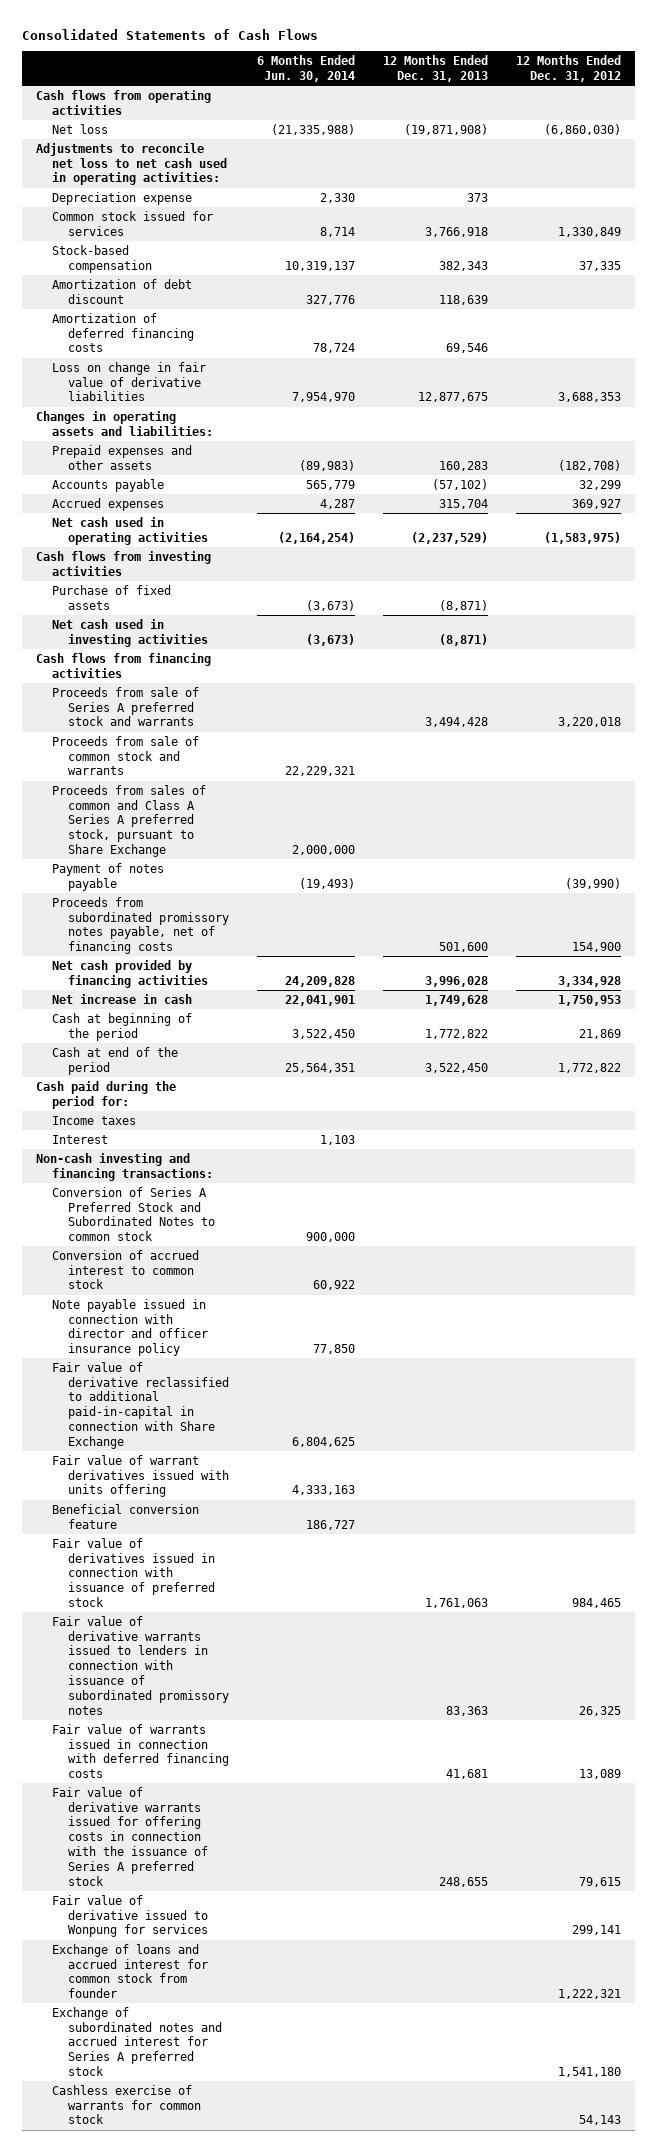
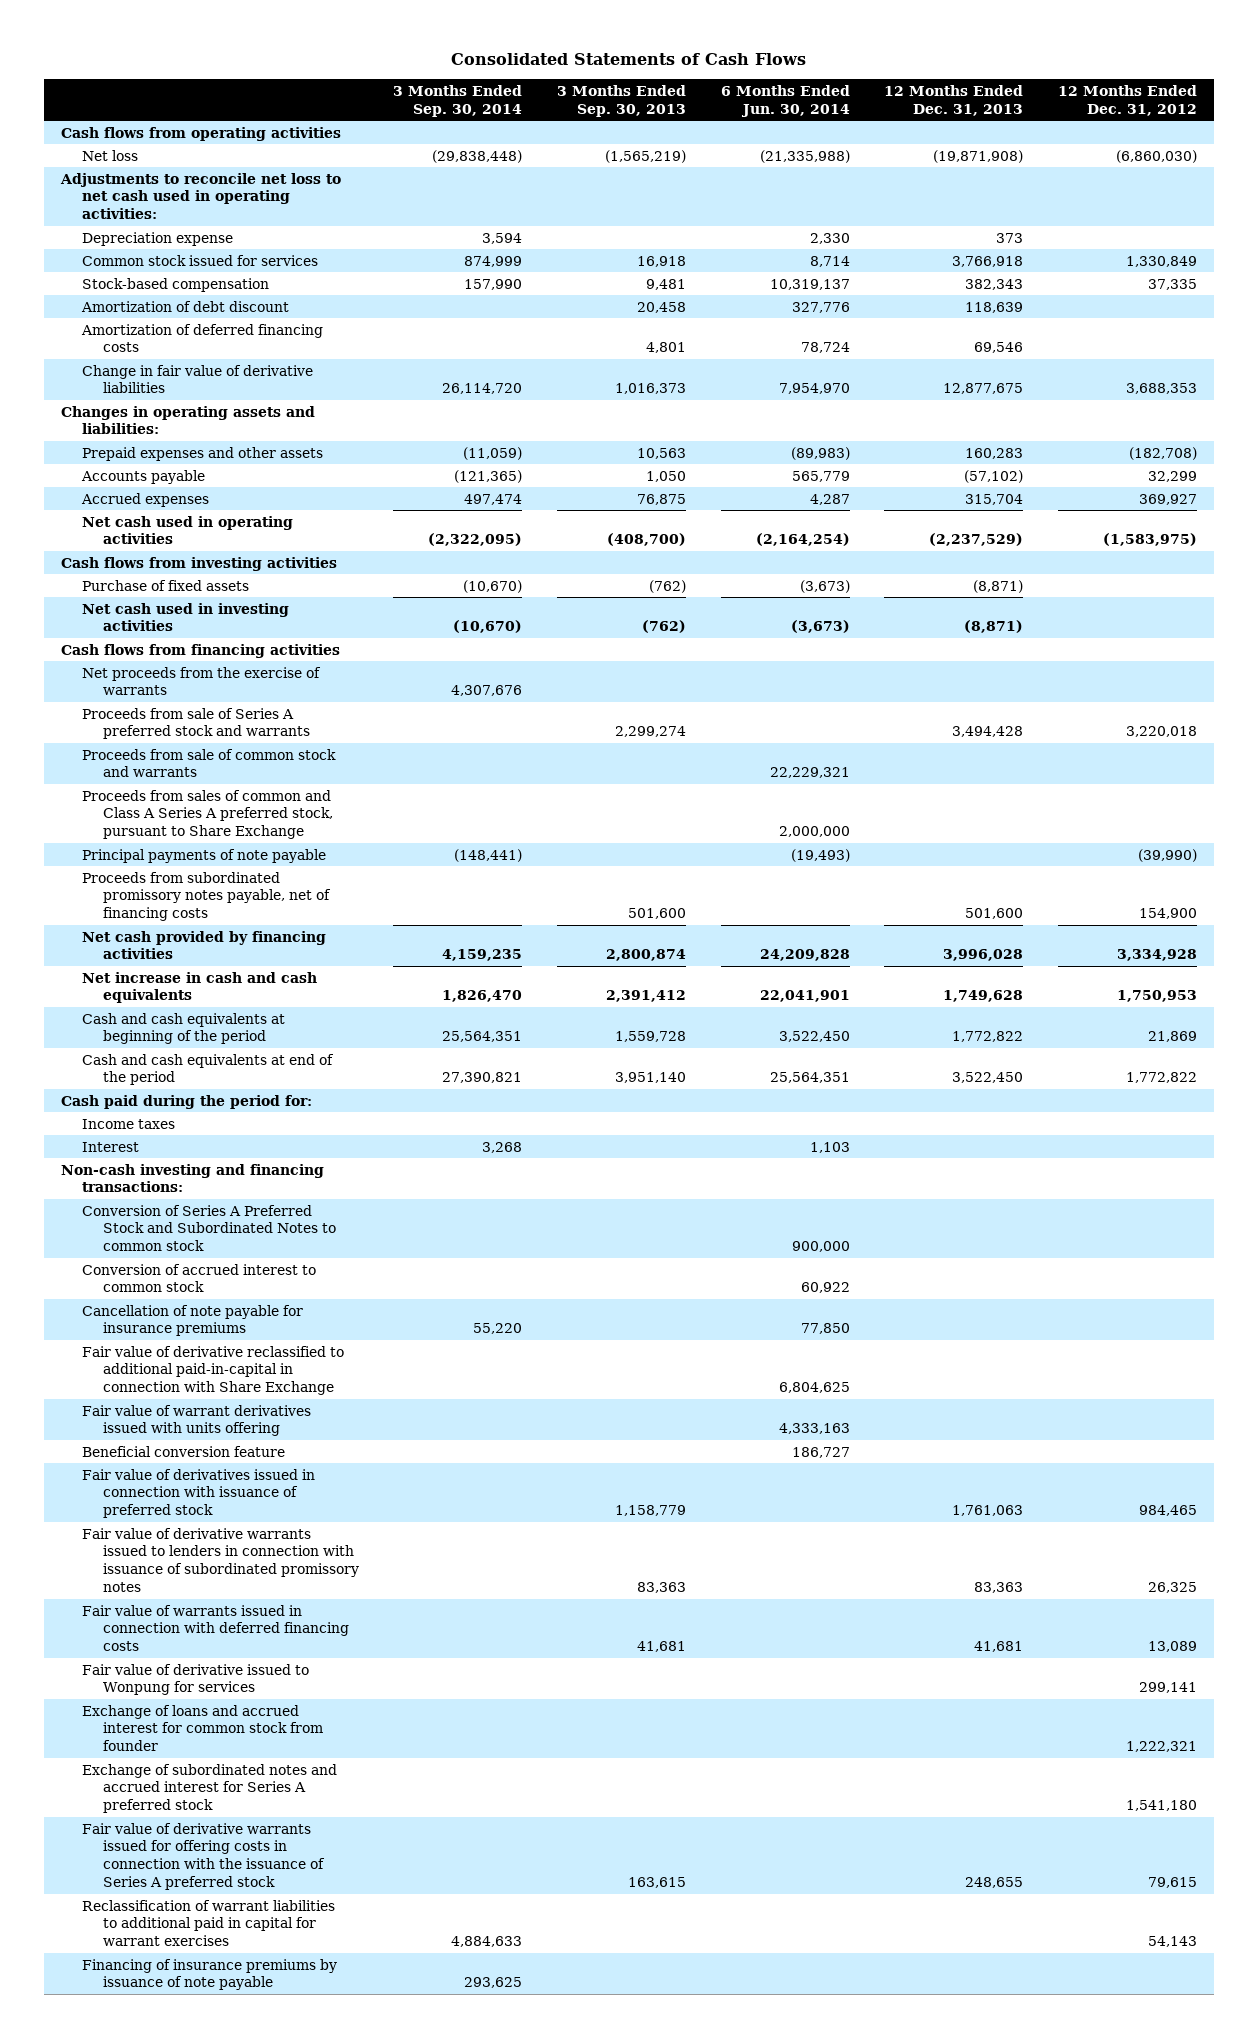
- | 6 Months Ended Jun. 30, 2014 | 12 Months Ended Dec. 31, 2013 | 12 Months Ended Dec. 31, 2012
+ | 3 Months Ended Sep. 30, 2014 | 3 Months Ended Sep. 30, 2013 | 6 Months Ended Jun. 30, 2014 | 12 Months Ended Dec. 31, 2013 | 12 Months Ended Dec. 31, 2012
- Loss on change in fair value of derivative liabilities | 7,954,970 | 12,877,675 | 3,688,353
+ Change in fair value of derivative liabilities | 26,114,720 | 1,016,373 | 7,954,970 | 12,877,675 | 3,688,353
+ Net proceeds from the exercise of warrants | 4,307,676 | | | |
- Payment of notes payable | (19,493) | | (39,990)
+ Principal payments of note payable | (148,441) | | (19,493) | | (39,990)
- Net increase in cash | 22,041,901 | 1,749,628 | 1,750,953
- Cash at beginning of the period | 3,522,450 | 1,772,822 | 21,869
- Cash at end of the period | 25,564,351 | 3,522,450 | 1,772,822
+ Net increase in cash and cash equivalents | 1,826,470 | 2,391,412 | 22,041,901 | 1,749,628 | 1,750,953
+ Cash and cash equivalents at beginning of the period | 25,564,351 | 1,559,728 | 3,522,450 | 1,772,822 | 21,869
+ Cash and cash equivalents at end of the period | 27,390,821 | 3,951,140 | 25,564,351 | 3,522,450 | 1,772,822
- Note payable issued in connection with director and officer insurance policy | 77,850 | |
+ Cancellation of note payable for insurance premiums | 55,220 | | 77,850 | |
- Cashless exercise of warrants for common stock | | | 54,143
moved down: Fair value of derivative warrants issued for offering costs in connection with the issuance of Series A preferred stock | | 163,615 | | 248,655 | 79,615
+ Reclassification of warrant liabilities to additional paid in capital for warrant exercises | 4,884,633 | | | | 54,143
+ Financing of insurance premiums by issuance of note payable | 293,625 | | | |

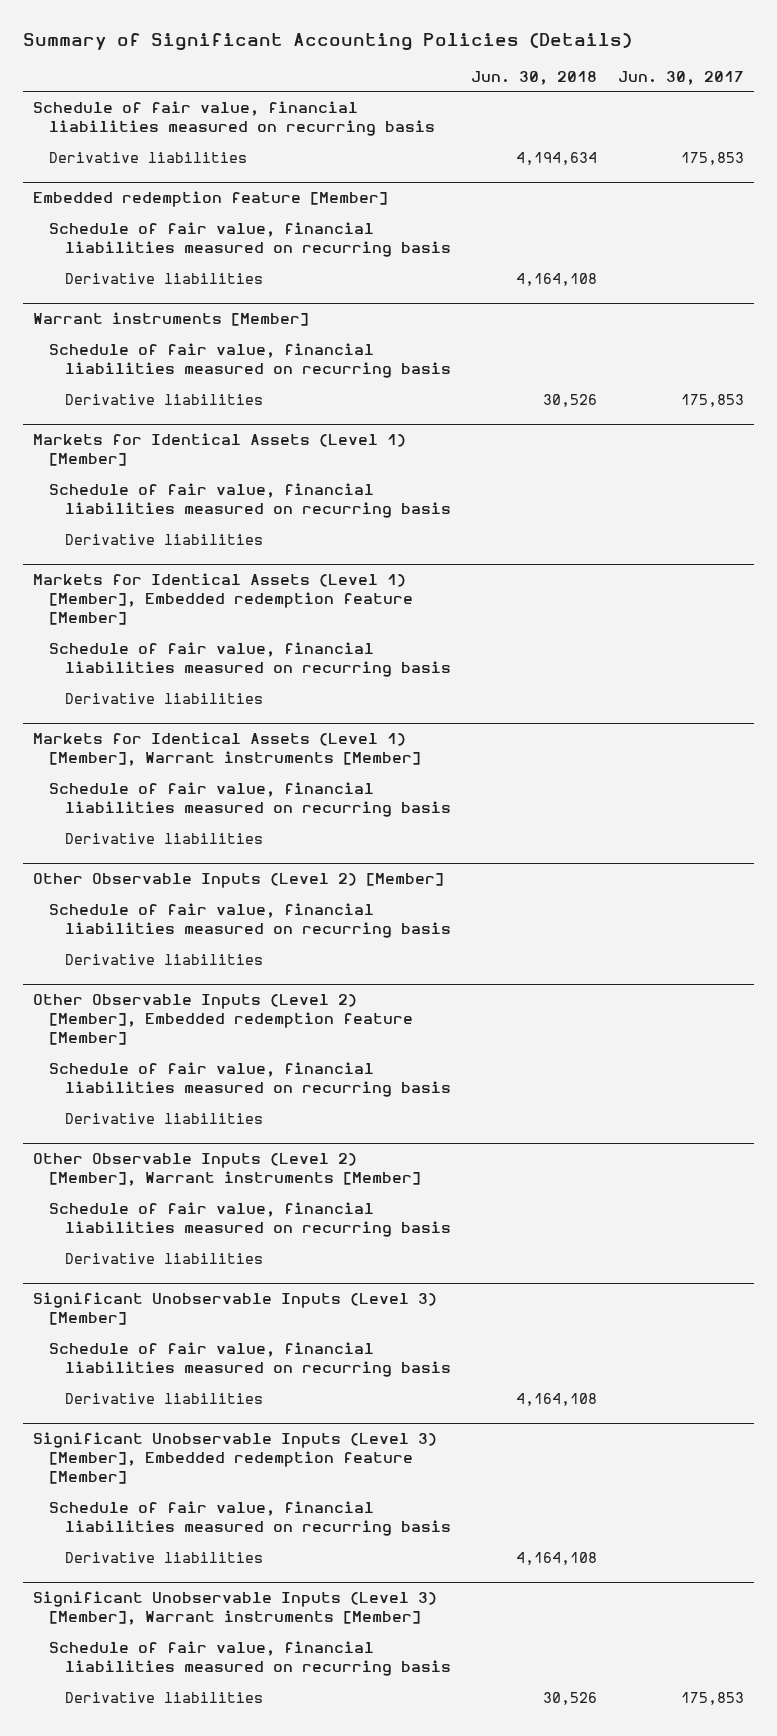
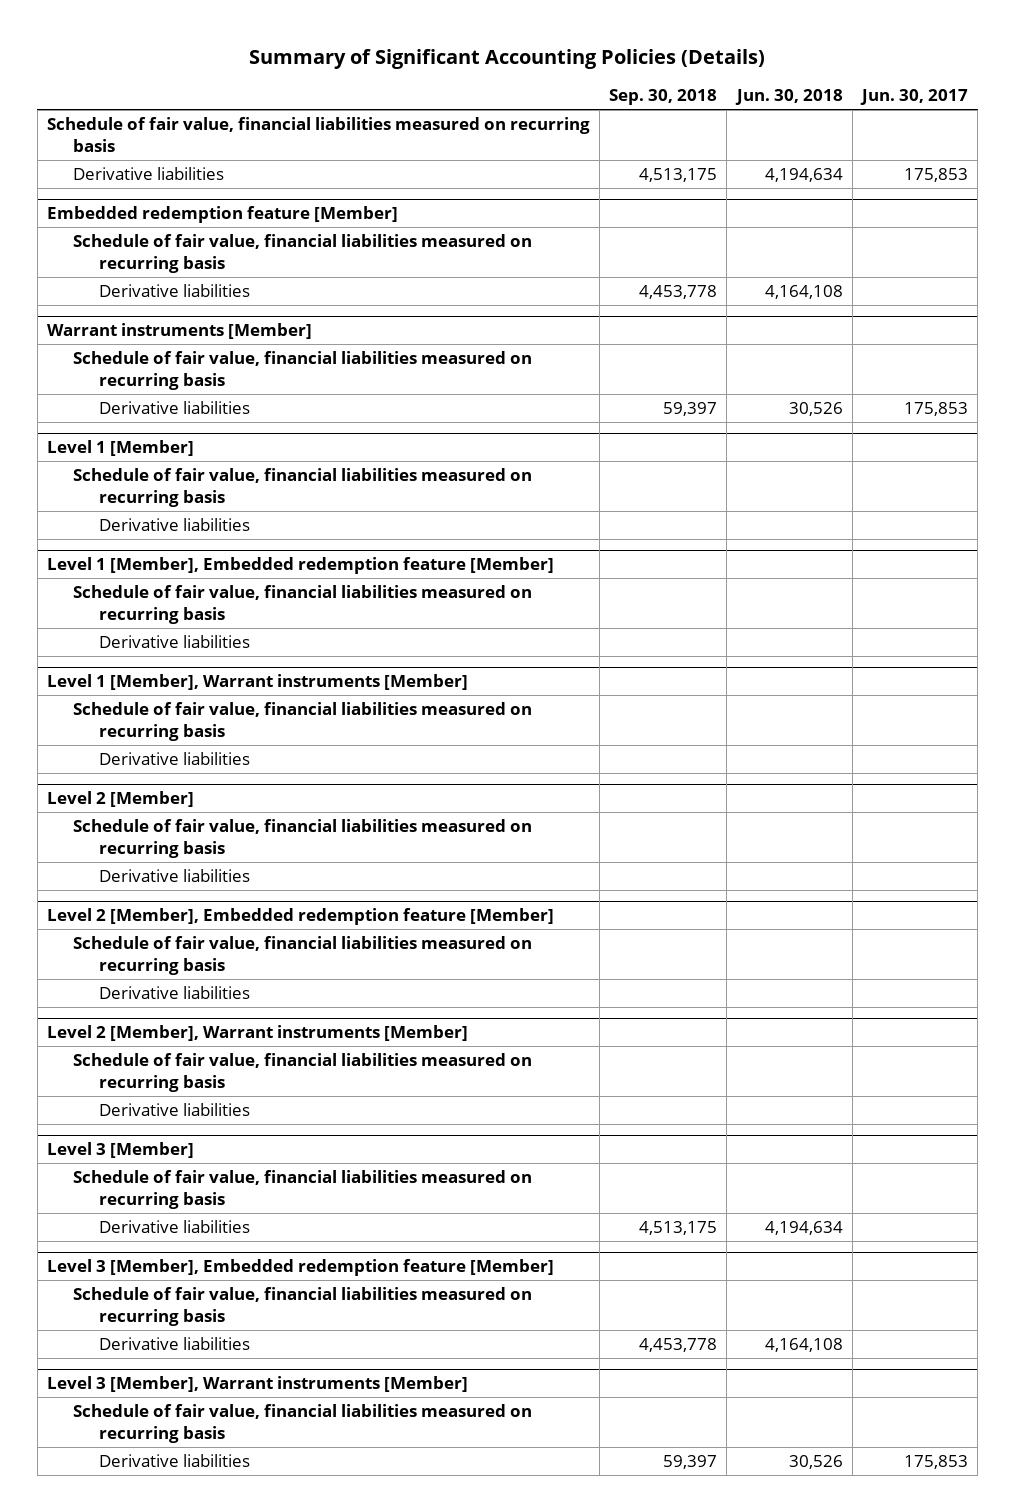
- | Jun. 30, 2018 | Jun. 30, 2017
+ | Sep. 30, 2018 | Jun. 30, 2018 | Jun. 30, 2017
- Markets for Identical Assets (Level 1) [Member]
+ Level 1 [Member]
- Markets for Identical Assets (Level 1) [Member], Embedded redemption feature [Member]
+ Level 1 [Member], Embedded redemption feature [Member]
- Markets for Identical Assets (Level 1) [Member], Warrant instruments [Member]
+ Level 1 [Member], Warrant instruments [Member]
- Other Observable Inputs (Level 2) [Member]
+ Level 2 [Member]
- Other Observable Inputs (Level 2) [Member], Embedded redemption feature [Member]
+ Level 2 [Member], Embedded redemption feature [Member]
- Other Observable Inputs (Level 2) [Member], Warrant instruments [Member]
+ Level 2 [Member], Warrant instruments [Member]
- Significant Unobservable Inputs (Level 3) [Member]
+ Level 3 [Member]
- Derivative liabilities | 4,164,108 |
- Significant Unobservable Inputs (Level 3) [Member], Embedded redemption feature [Member]
+ Derivative liabilities | 4,513,175 | 4,194,634 |
+ Level 3 [Member], Embedded redemption feature [Member]
- Significant Unobservable Inputs (Level 3) [Member], Warrant instruments [Member]
+ Level 3 [Member], Warrant instruments [Member]

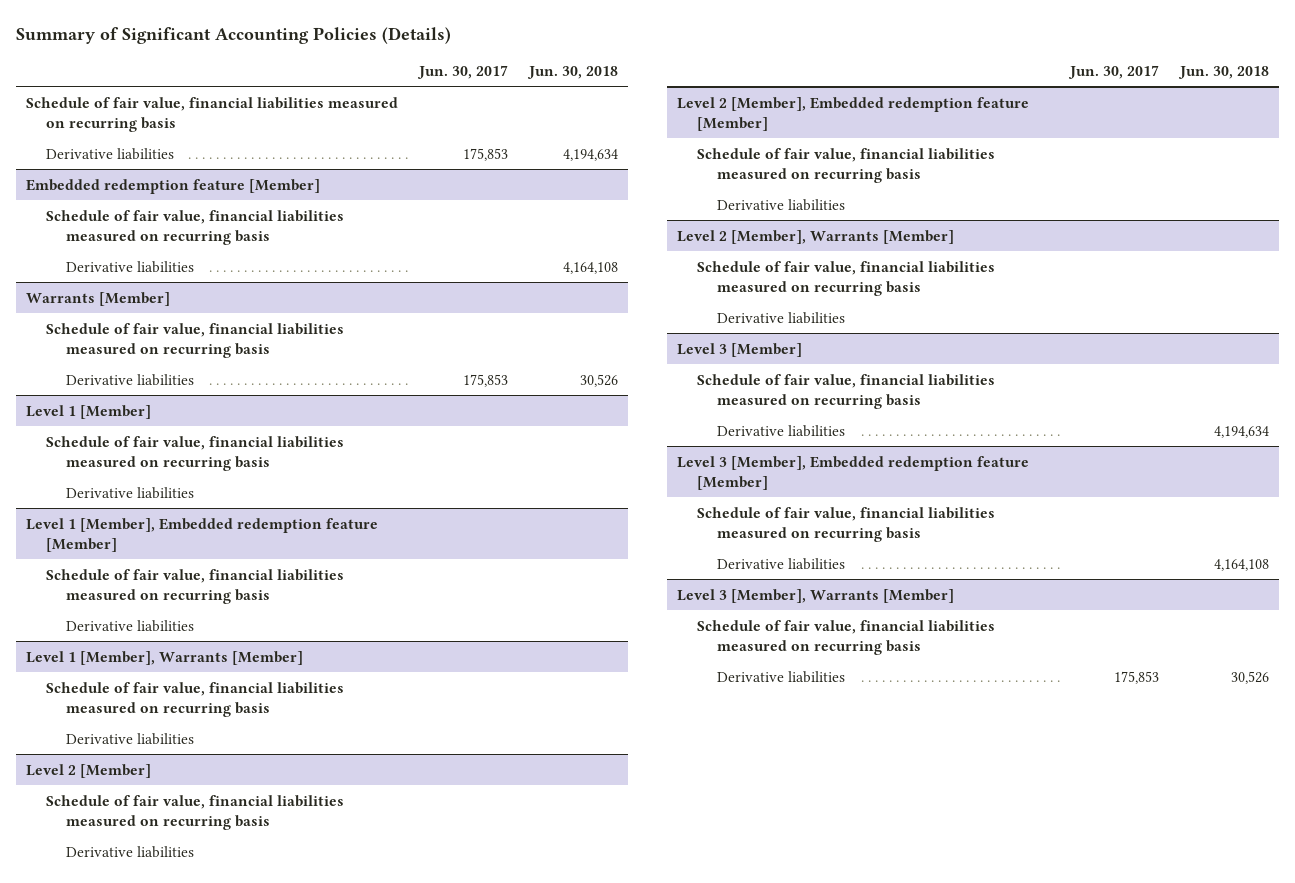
- | Sep. 30, 2018 | Jun. 30, 2018 | Jun. 30, 2017
+ | Jun. 30, 2017 | Jun. 30, 2018
- Warrant instruments [Member]
+ Warrants [Member]
- Level 1 [Member], Warrant instruments [Member]
+ Level 1 [Member], Warrants [Member]
- Level 2 [Member], Warrant instruments [Member]
+ Level 2 [Member], Warrants [Member]
- Level 3 [Member], Warrant instruments [Member]
+ Level 3 [Member], Warrants [Member]

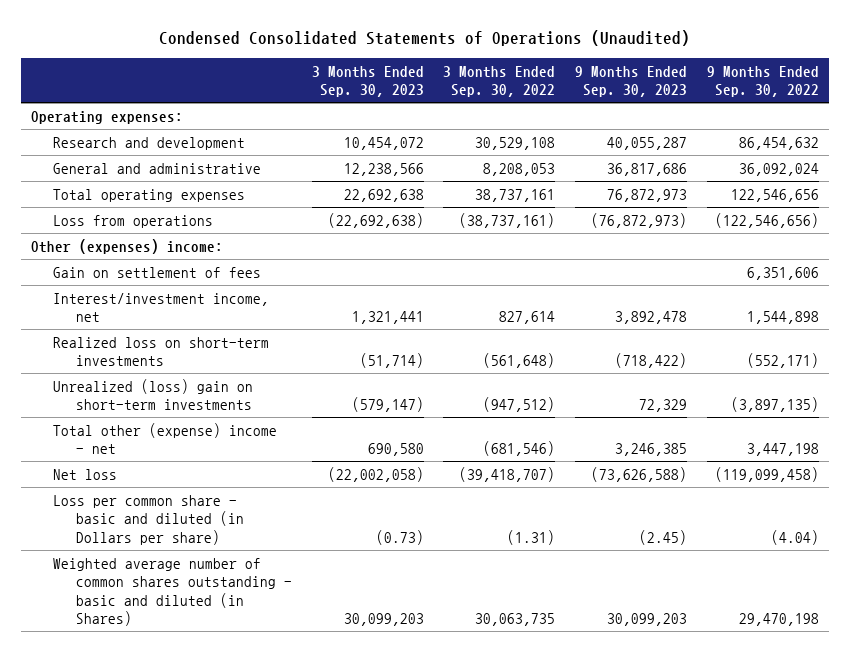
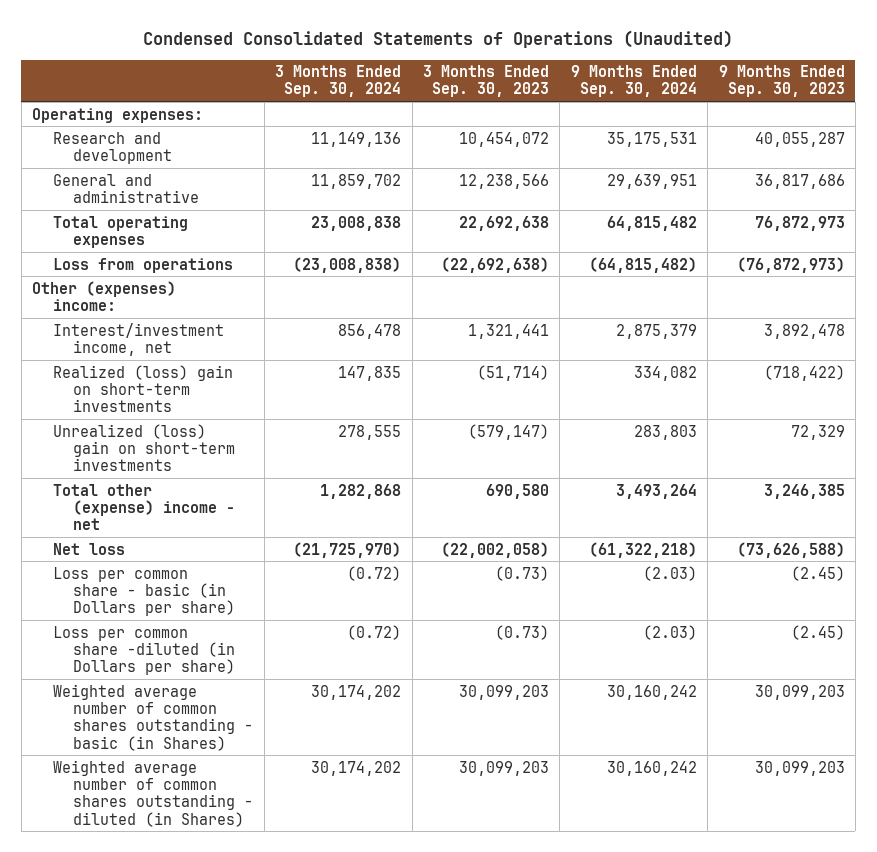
- | 3 Months Ended Sep. 30, 2023 | 3 Months Ended Sep. 30, 2022 | 9 Months Ended Sep. 30, 2023 | 9 Months Ended Sep. 30, 2022
+ | 3 Months Ended Sep. 30, 2024 | 3 Months Ended Sep. 30, 2023 | 9 Months Ended Sep. 30, 2024 | 9 Months Ended Sep. 30, 2023
- Gain on settlement of fees | | | | 6,351,606
- Realized loss on short-term investments | (51,714) | (561,648) | (718,422) | (552,171)
+ Realized (loss) gain on short-term investments | 147,835 | (51,714) | 334,082 | (718,422)
- Loss per common share - basic and diluted (in Dollars per share) | (0.73) | (1.31) | (2.45) | (4.04)
- Weighted average number of common shares outstanding - basic and diluted (in Shares) | 30,099,203 | 30,063,735 | 30,099,203 | 29,470,198
+ Loss per common share - basic (in Dollars per share) | (0.72) | (0.73) | (2.03) | (2.45)
+ Loss per common share -diluted (in Dollars per share) | (0.72) | (0.73) | (2.03) | (2.45)
+ Weighted average number of common shares outstanding - basic (in Shares) | 30,174,202 | 30,099,203 | 30,160,242 | 30,099,203
+ Weighted average number of common shares outstanding - diluted (in Shares) | 30,174,202 | 30,099,203 | 30,160,242 | 30,099,203

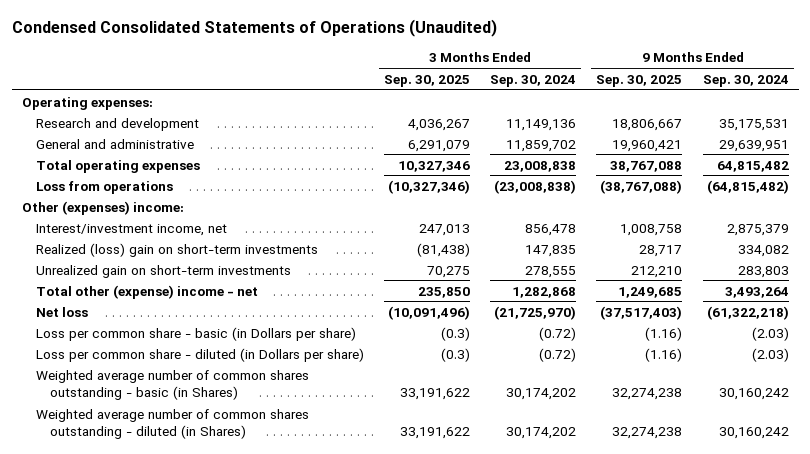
- | 3 Months Ended Sep. 30, 2024 | 3 Months Ended Sep. 30, 2023 | 9 Months Ended Sep. 30, 2024 | 9 Months Ended Sep. 30, 2023
+ | 3 Months Ended Sep. 30, 2025 | 3 Months Ended Sep. 30, 2024 | 9 Months Ended Sep. 30, 2025 | 9 Months Ended Sep. 30, 2024
- Unrealized (loss) gain on short-term investments | 278,555 | (579,147) | 283,803 | 72,329
+ Unrealized gain on short-term investments | 70,275 | 278,555 | 212,210 | 283,803
- Loss per common share -diluted (in Dollars per share) | (0.72) | (0.73) | (2.03) | (2.45)
+ Loss per common share - diluted (in Dollars per share) | (0.3) | (0.72) | (1.16) | (2.03)

